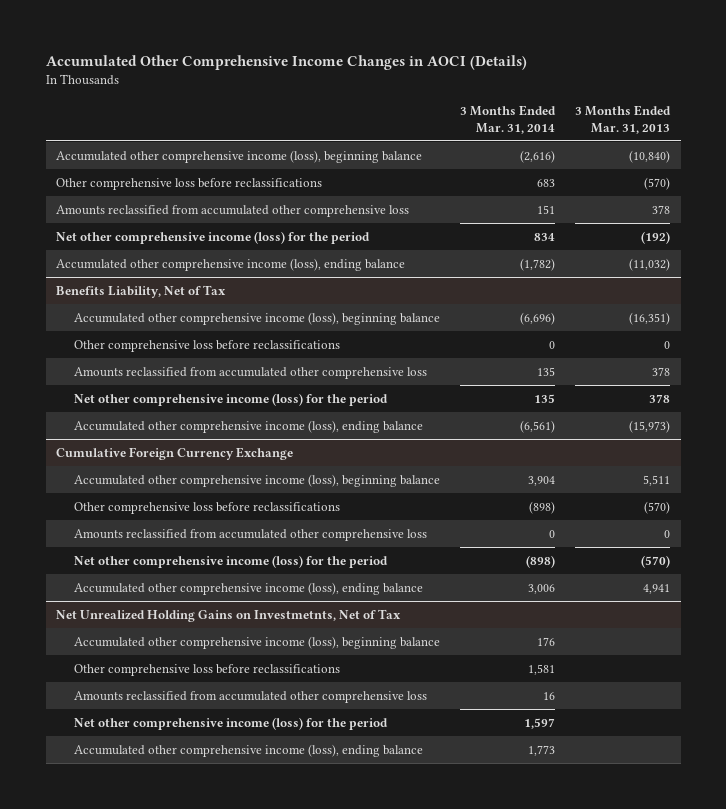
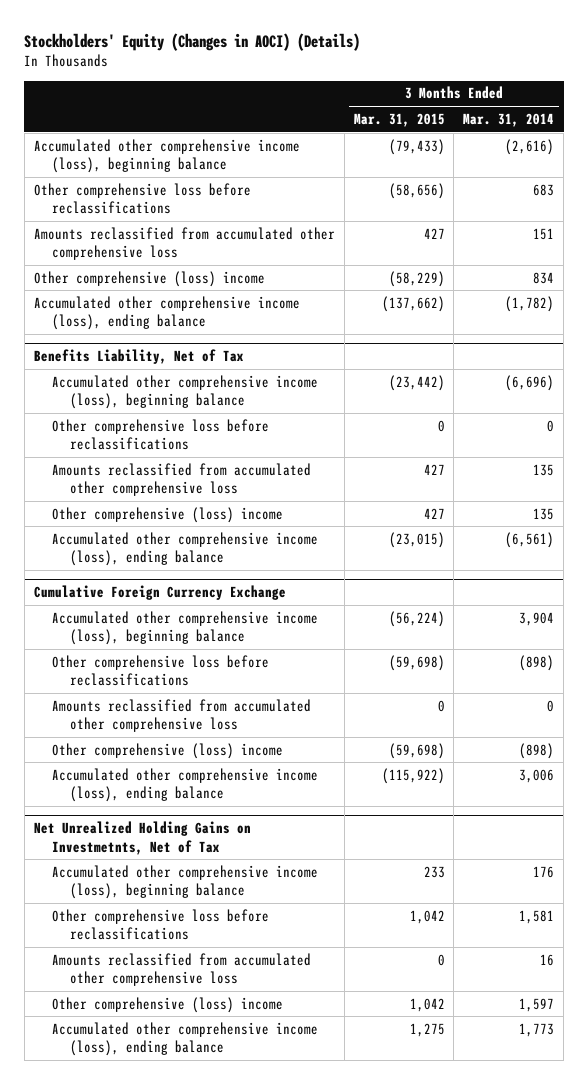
- Accumulated Other Comprehensive Income Changes in AOCI (Details)
+ Stockholders' Equity (Changes in AOCI) (Details)
- | 3 Months Ended Mar. 31, 2014 | 3 Months Ended Mar. 31, 2013
+ | 3 Months Ended Mar. 31, 2015 | 3 Months Ended Mar. 31, 2014
- Net other comprehensive income (loss) for the period | 834 | (192)
+ Other comprehensive (loss) income | (58,229) | 834
@ Benefits Liability, Net of Tax
- Net other comprehensive income (loss) for the period | 135 | 378
+ Other comprehensive (loss) income | 427 | 135
@ Cumulative Foreign Currency Exchange
- Net other comprehensive income (loss) for the period | (898) | (570)
+ Other comprehensive (loss) income | (59,698) | (898)
@ Net Unrealized Holding Gains on Investmetnts, Net of Tax
- Net other comprehensive income (loss) for the period | 1,597 |
+ Other comprehensive (loss) income | 1,042 | 1,597

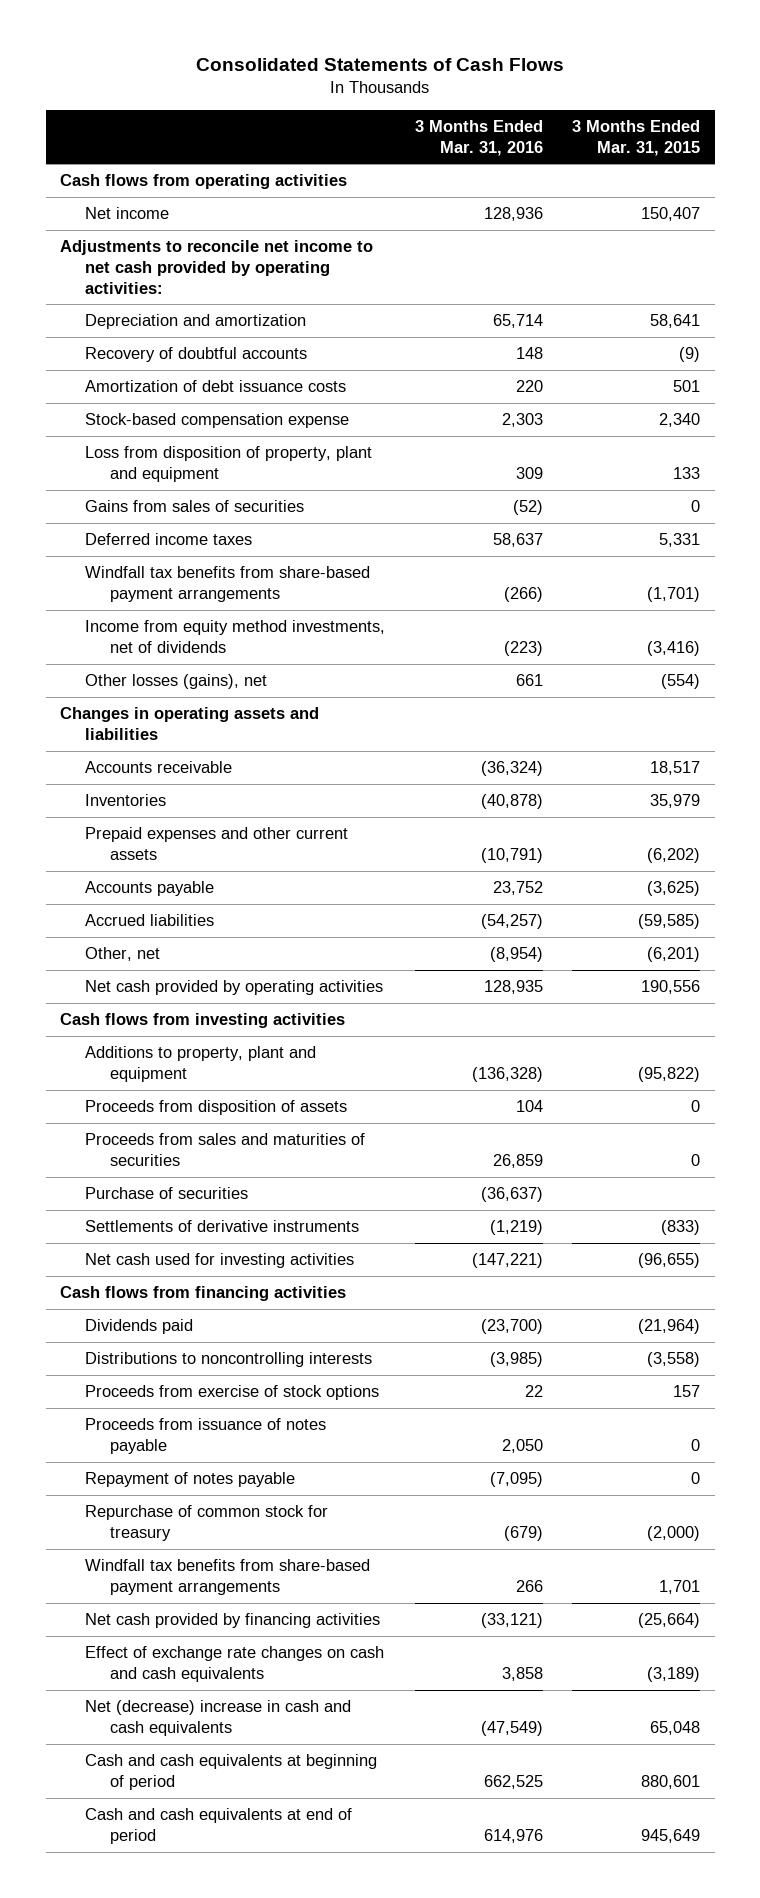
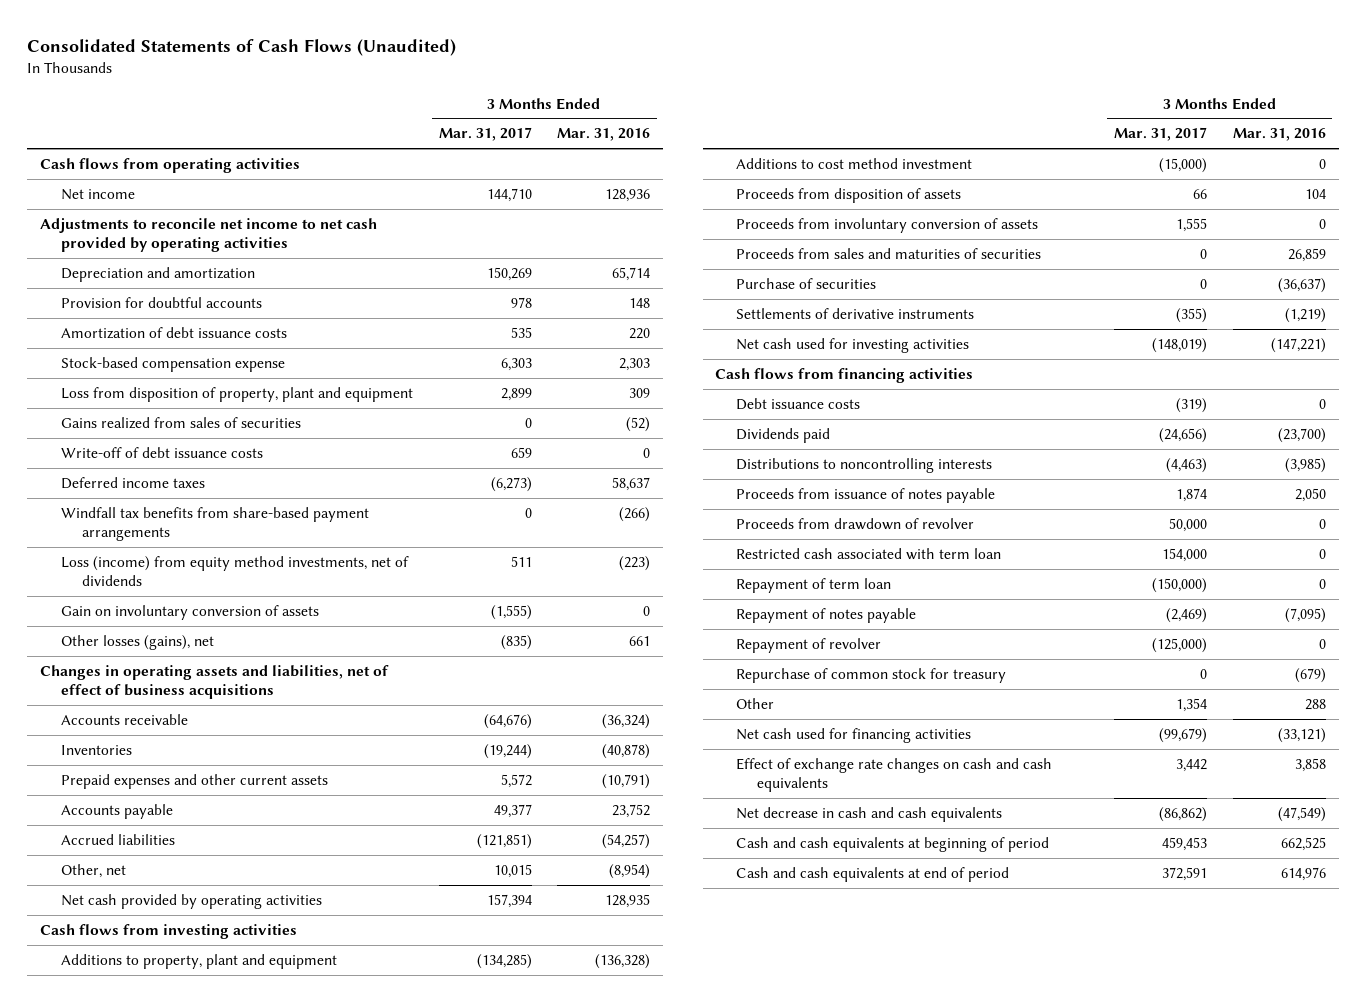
- Consolidated Statements of Cash Flows
+ Consolidated Statements of Cash Flows (Unaudited)
- | 3 Months Ended Mar. 31, 2016 | 3 Months Ended Mar. 31, 2015
+ | 3 Months Ended Mar. 31, 2017 | 3 Months Ended Mar. 31, 2016
- Adjustments to reconcile net income to net cash provided by operating activities:
+ Adjustments to reconcile net income to net cash provided by operating activities
- Recovery of doubtful accounts | 148 | (9)
+ Provision for doubtful accounts | 978 | 148
- Gains from sales of securities | (52) | 0
+ Gains realized from sales of securities | 0 | (52)
+ Write-off of debt issuance costs | 659 | 0
- Income from equity method investments, net of dividends | (223) | (3,416)
+ Loss (income) from equity method investments, net of dividends | 511 | (223)
+ Gain on involuntary conversion of assets | (1,555) | 0
- Changes in operating assets and liabilities
+ Changes in operating assets and liabilities, net of effect of business acquisitions
+ Additions to cost method investment | (15,000) | 0
+ Proceeds from involuntary conversion of assets | 1,555 | 0
+ Debt issuance costs | (319) | 0
- Proceeds from exercise of stock options | 22 | 157
+ Proceeds from drawdown of revolver | 50,000 | 0
+ Restricted cash associated with term loan | 154,000 | 0
+ Repayment of term loan | (150,000) | 0
+ Repayment of revolver | (125,000) | 0
- Windfall tax benefits from share-based payment arrangements | 266 | 1,701
- Net cash provided by financing activities | (33,121) | (25,664)
+ Other | 1,354 | 288
+ Net cash used for financing activities | (99,679) | (33,121)
- Net (decrease) increase in cash and cash equivalents | (47,549) | 65,048
+ Net decrease in cash and cash equivalents | (86,862) | (47,549)

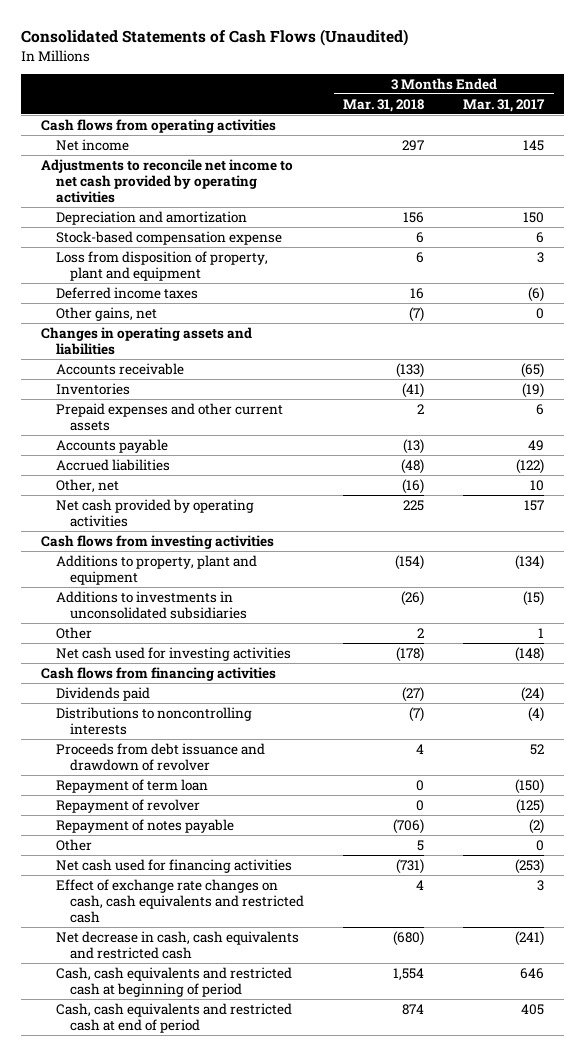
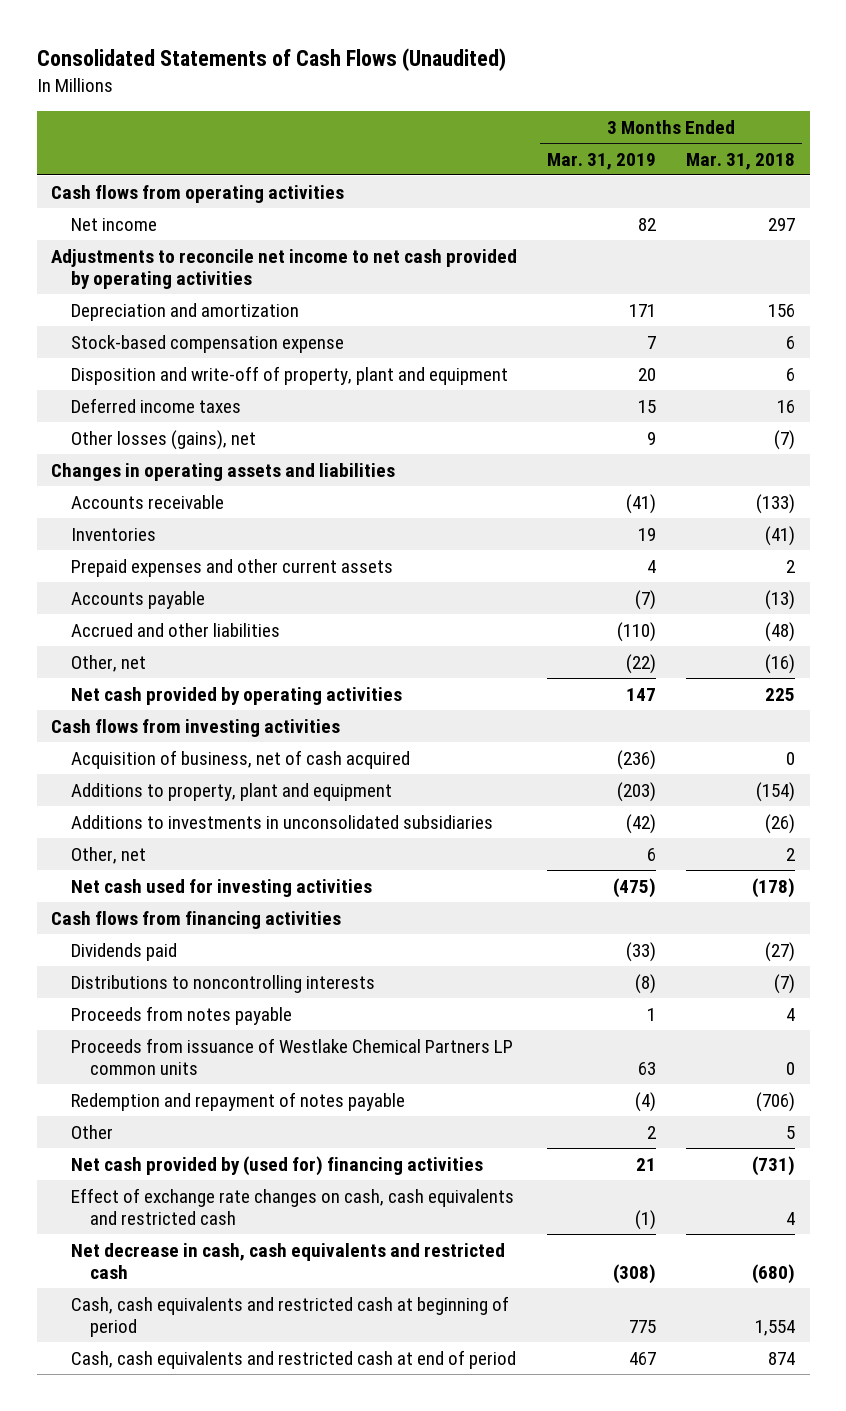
- | 3 Months Ended Mar. 31, 2018 | 3 Months Ended Mar. 31, 2017
+ | 3 Months Ended Mar. 31, 2019 | 3 Months Ended Mar. 31, 2018
- Loss from disposition of property, plant and equipment | 6 | 3
+ Disposition and write-off of property, plant and equipment | 20 | 6
- Other gains, net | (7) | 0
+ Other losses (gains), net | 9 | (7)
- Accrued liabilities | (48) | (122)
+ Accrued and other liabilities | (110) | (48)
+ Acquisition of business, net of cash acquired | (236) | 0
- Other | 2 | 1
+ Other, net | 6 | 2
- Proceeds from debt issuance and drawdown of revolver | 4 | 52
- Repayment of term loan | 0 | (150)
- Repayment of revolver | 0 | (125)
- Repayment of notes payable | (706) | (2)
+ Proceeds from notes payable | 1 | 4
+ Proceeds from issuance of Westlake Chemical Partners LP common units | 63 | 0
+ Redemption and repayment of notes payable | (4) | (706)
- Net cash used for financing activities | (731) | (253)
+ Net cash provided by (used for) financing activities | 21 | (731)

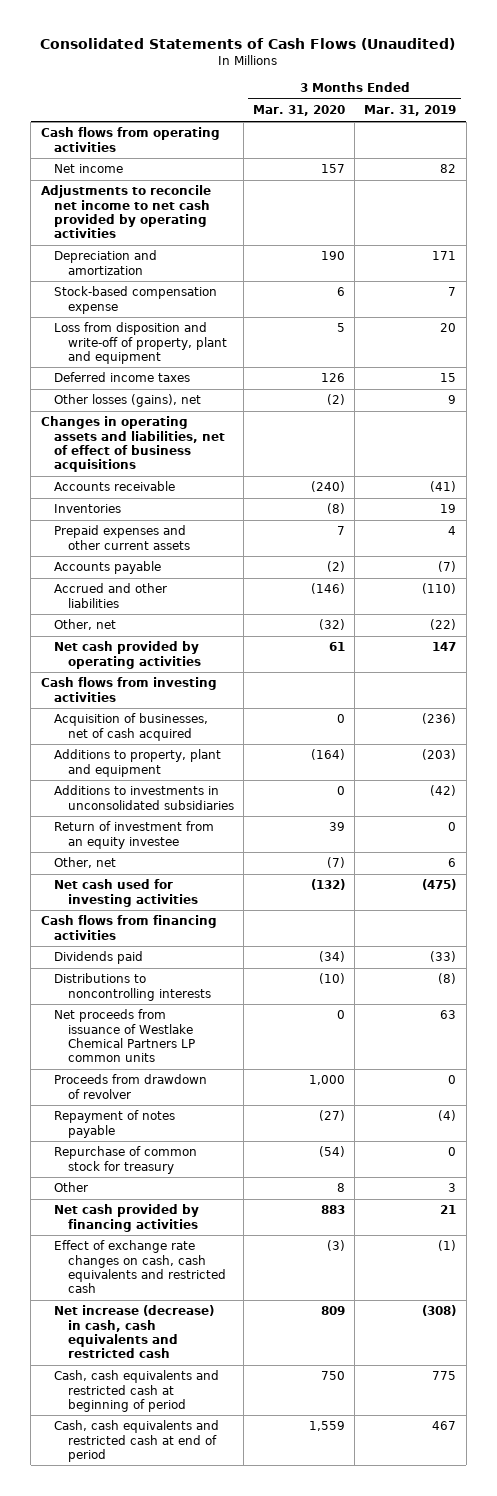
- | 3 Months Ended Mar. 31, 2019 | 3 Months Ended Mar. 31, 2018
+ | 3 Months Ended Mar. 31, 2020 | 3 Months Ended Mar. 31, 2019
- Disposition and write-off of property, plant and equipment | 20 | 6
+ Loss from disposition and write-off of property, plant and equipment | 5 | 20
- Changes in operating assets and liabilities
+ Changes in operating assets and liabilities, net of effect of business acquisitions
- Acquisition of business, net of cash acquired | (236) | 0
+ Acquisition of businesses, net of cash acquired | 0 | (236)
+ Return of investment from an equity investee | 39 | 0
- Proceeds from notes payable | 1 | 4
- Proceeds from issuance of Westlake Chemical Partners LP common units | 63 | 0
- Redemption and repayment of notes payable | (4) | (706)
- Other | 2 | 5
- Net cash provided by (used for) financing activities | 21 | (731)
+ Net proceeds from issuance of Westlake Chemical Partners LP common units | 0 | 63
+ Proceeds from drawdown of revolver | 1,000 | 0
+ Repayment of notes payable | (27) | (4)
+ Repurchase of common stock for treasury | (54) | 0
+ Other | 8 | 3
+ Net cash provided by financing activities | 883 | 21
- Net decrease in cash, cash equivalents and restricted cash | (308) | (680)
+ Net increase (decrease) in cash, cash equivalents and restricted cash | 809 | (308)

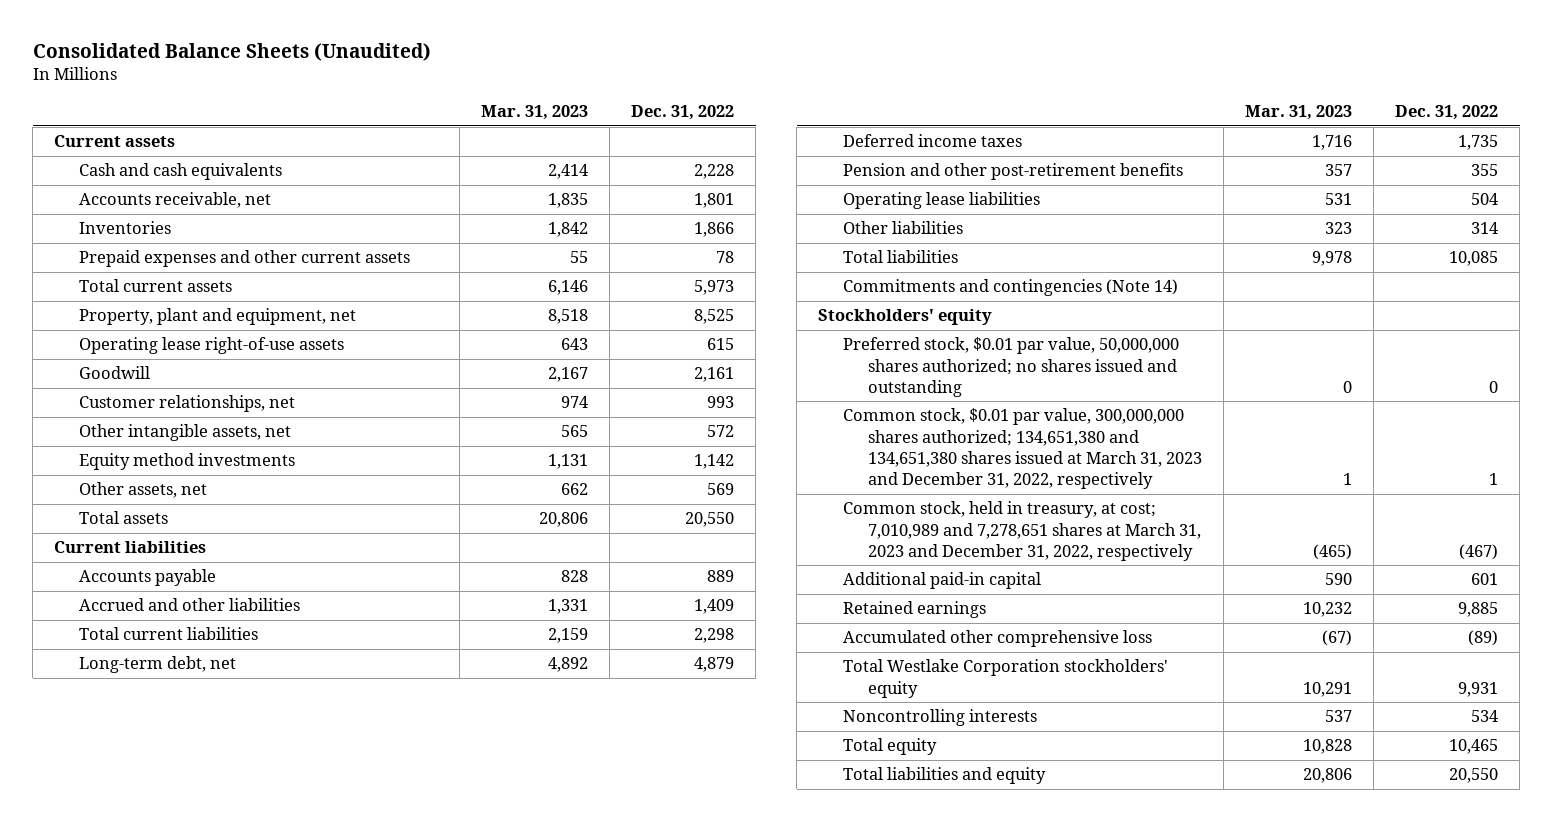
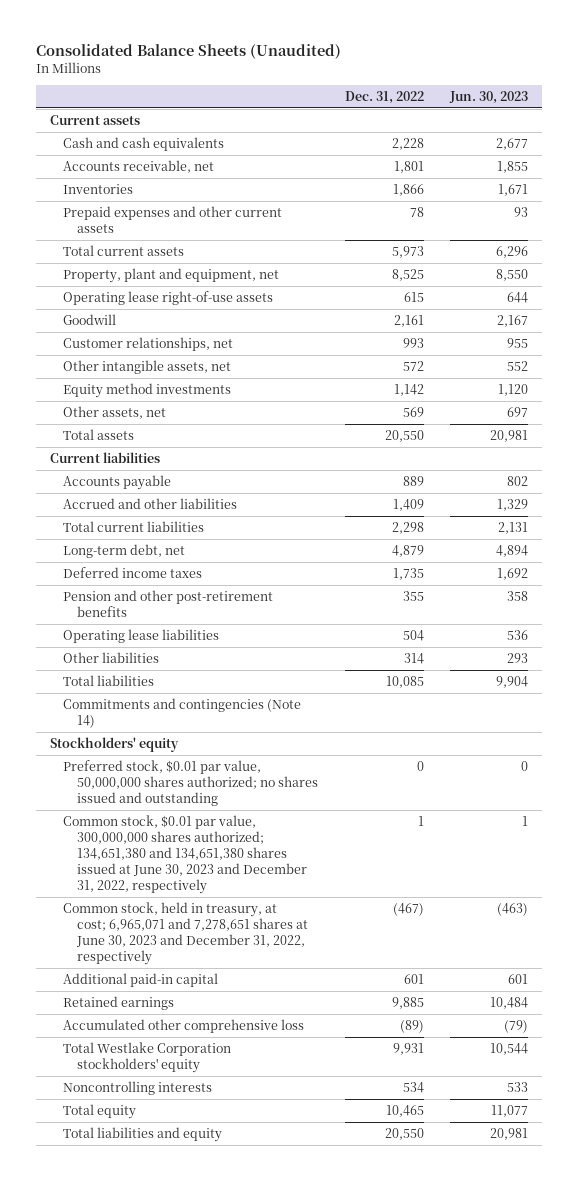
- | Mar. 31, 2023 | Dec. 31, 2022
+ | Dec. 31, 2022 | Jun. 30, 2023
- Common stock, $0.01 par value, 300,000,000 shares authorized; 134,651,380 and 134,651,380 shares issued at March 31, 2023 and December 31, 2022, respectively | 1 | 1
- Common stock, held in treasury, at cost; 7,010,989 and 7,278,651 shares at March 31, 2023 and December 31, 2022, respectively | (465) | (467)
+ Common stock, $0.01 par value, 300,000,000 shares authorized; 134,651,380 and 134,651,380 shares issued at June 30, 2023 and December 31, 2022, respectively | 1 | 1
+ Common stock, held in treasury, at cost; 6,965,071 and 7,278,651 shares at June 30, 2023 and December 31, 2022, respectively | (467) | (463)

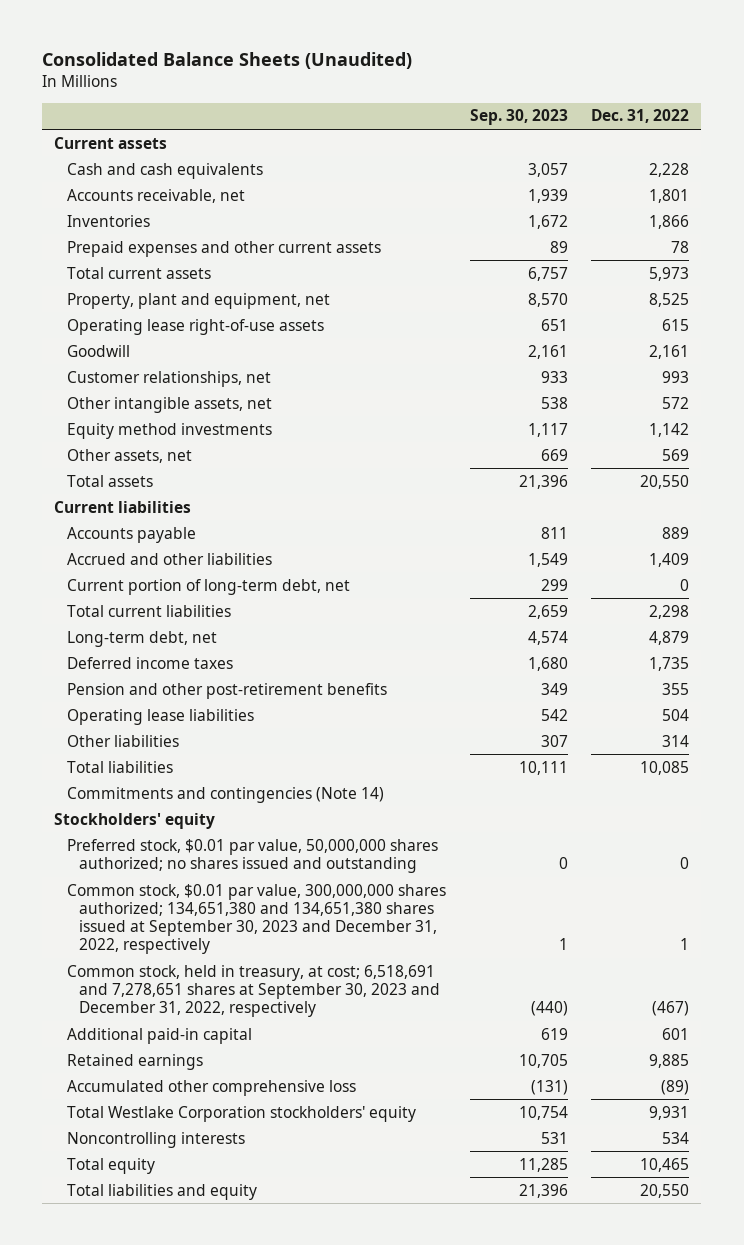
- | Dec. 31, 2022 | Jun. 30, 2023
+ | Sep. 30, 2023 | Dec. 31, 2022
+ Current portion of long-term debt, net | 299 | 0
- Common stock, $0.01 par value, 300,000,000 shares authorized; 134,651,380 and 134,651,380 shares issued at June 30, 2023 and December 31, 2022, respectively | 1 | 1
- Common stock, held in treasury, at cost; 6,965,071 and 7,278,651 shares at June 30, 2023 and December 31, 2022, respectively | (467) | (463)
+ Common stock, $0.01 par value, 300,000,000 shares authorized; 134,651,380 and 134,651,380 shares issued at September 30, 2023 and December 31, 2022, respectively | 1 | 1
+ Common stock, held in treasury, at cost; 6,518,691 and 7,278,651 shares at September 30, 2023 and December 31, 2022, respectively | (440) | (467)

